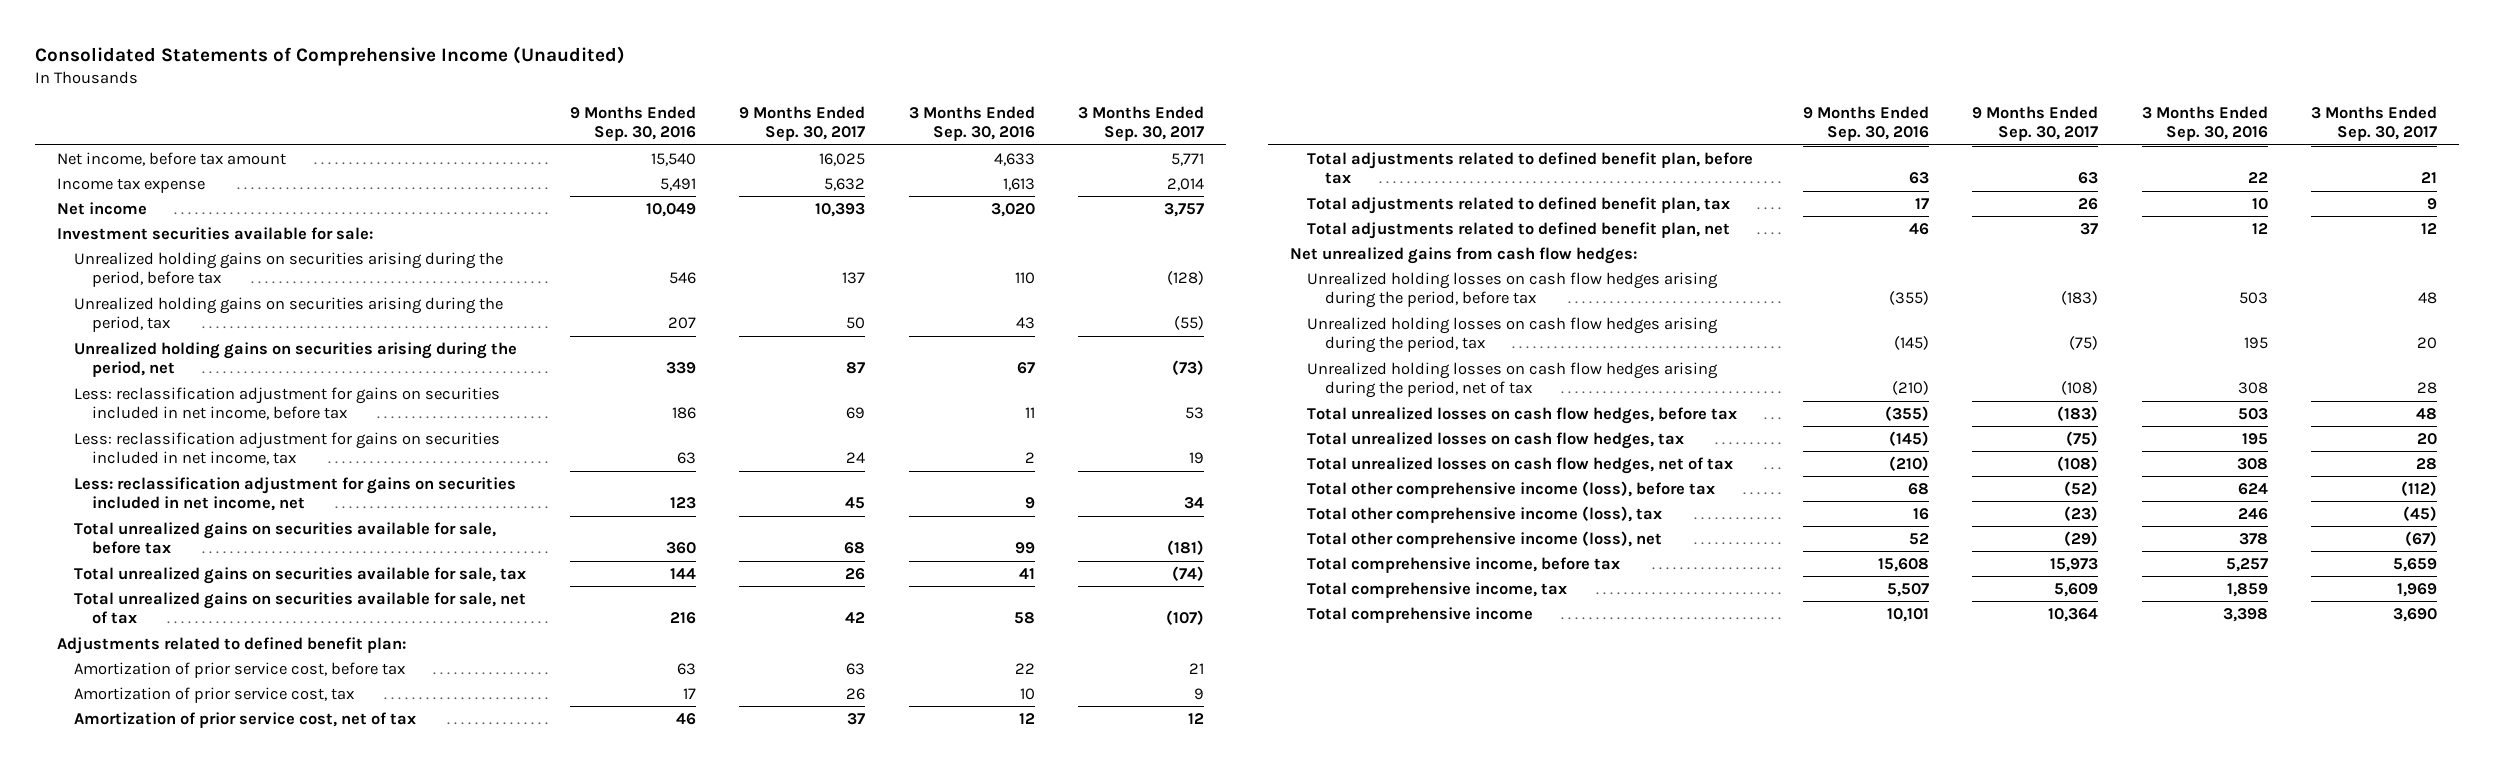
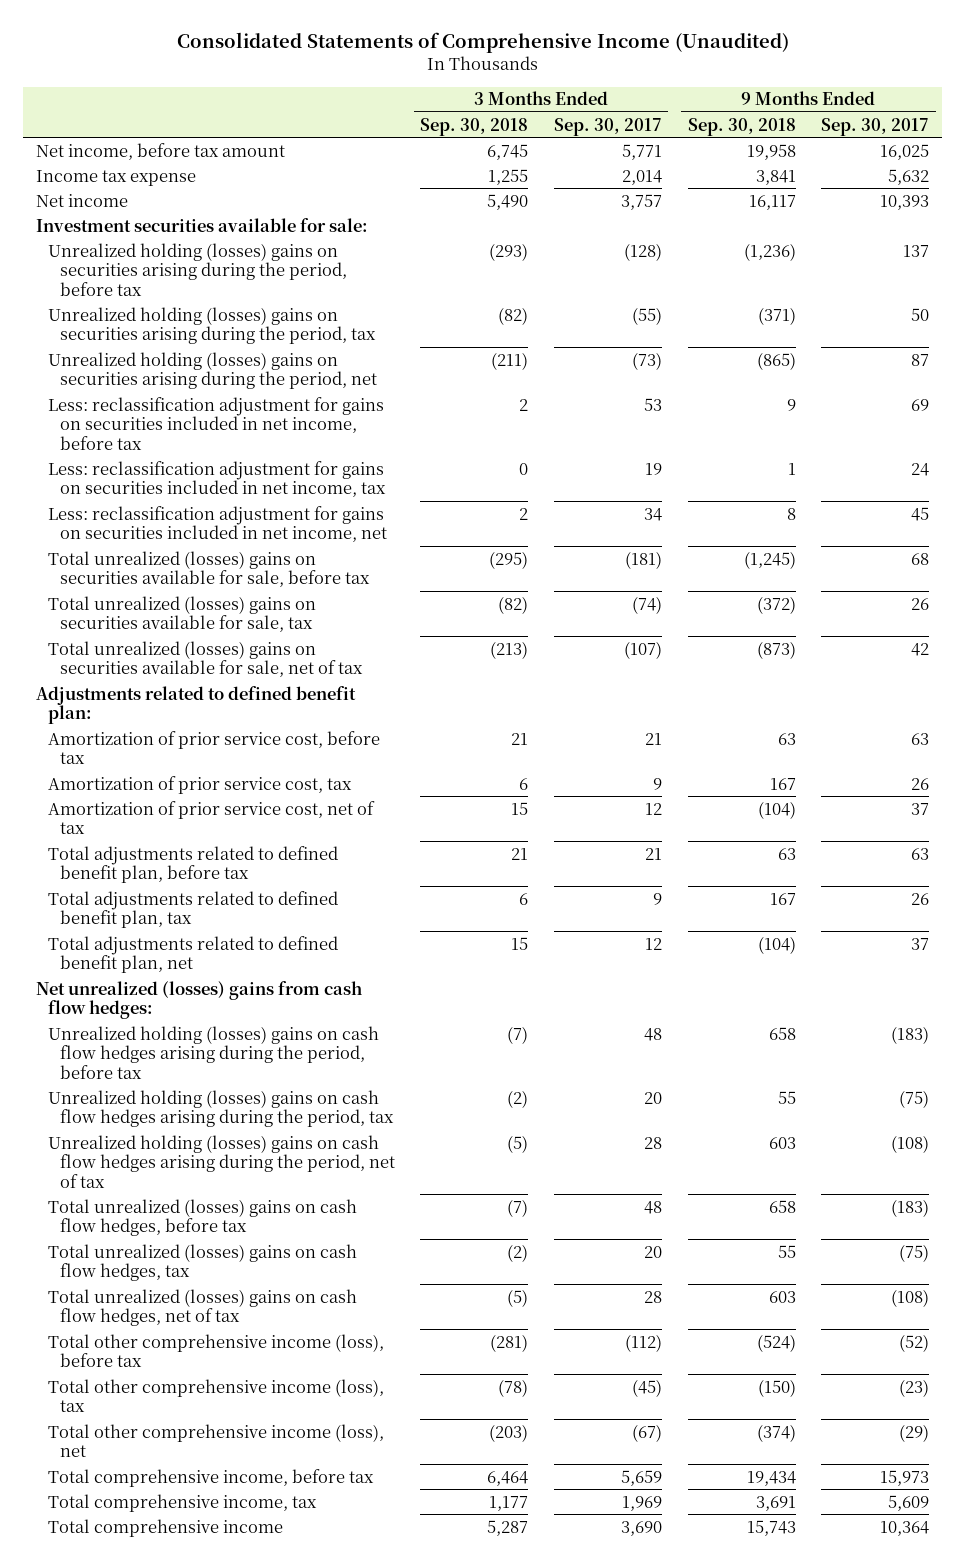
- | 9 Months Ended Sep. 30, 2016 | 9 Months Ended Sep. 30, 2017 | 3 Months Ended Sep. 30, 2016 | 3 Months Ended Sep. 30, 2017
+ | 3 Months Ended Sep. 30, 2018 | 3 Months Ended Sep. 30, 2017 | 9 Months Ended Sep. 30, 2018 | 9 Months Ended Sep. 30, 2017
- Unrealized holding gains on securities arising during the period, before tax | 546 | 137 | 110 | (128)
- Unrealized holding gains on securities arising during the period, tax | 207 | 50 | 43 | (55)
- Unrealized holding gains on securities arising during the period, net | 339 | 87 | 67 | (73)
+ Unrealized holding (losses) gains on securities arising during the period, before tax | (293) | (128) | (1,236) | 137
+ Unrealized holding (losses) gains on securities arising during the period, tax | (82) | (55) | (371) | 50
+ Unrealized holding (losses) gains on securities arising during the period, net | (211) | (73) | (865) | 87
- Total unrealized gains on securities available for sale, before tax | 360 | 68 | 99 | (181)
- Total unrealized gains on securities available for sale, tax | 144 | 26 | 41 | (74)
- Total unrealized gains on securities available for sale, net of tax | 216 | 42 | 58 | (107)
+ Total unrealized (losses) gains on securities available for sale, before tax | (295) | (181) | (1,245) | 68
+ Total unrealized (losses) gains on securities available for sale, tax | (82) | (74) | (372) | 26
+ Total unrealized (losses) gains on securities available for sale, net of tax | (213) | (107) | (873) | 42
- Net unrealized gains from cash flow hedges:
- Unrealized holding losses on cash flow hedges arising during the period, before tax | (355) | (183) | 503 | 48
- Unrealized holding losses on cash flow hedges arising during the period, tax | (145) | (75) | 195 | 20
- Unrealized holding losses on cash flow hedges arising during the period, net of tax | (210) | (108) | 308 | 28
- Total unrealized losses on cash flow hedges, before tax | (355) | (183) | 503 | 48
- Total unrealized losses on cash flow hedges, tax | (145) | (75) | 195 | 20
- Total unrealized losses on cash flow hedges, net of tax | (210) | (108) | 308 | 28
+ Net unrealized (losses) gains from cash flow hedges:
+ Unrealized holding (losses) gains on cash flow hedges arising during the period, before tax | (7) | 48 | 658 | (183)
+ Unrealized holding (losses) gains on cash flow hedges arising during the period, tax | (2) | 20 | 55 | (75)
+ Unrealized holding (losses) gains on cash flow hedges arising during the period, net of tax | (5) | 28 | 603 | (108)
+ Total unrealized (losses) gains on cash flow hedges, before tax | (7) | 48 | 658 | (183)
+ Total unrealized (losses) gains on cash flow hedges, tax | (2) | 20 | 55 | (75)
+ Total unrealized (losses) gains on cash flow hedges, net of tax | (5) | 28 | 603 | (108)

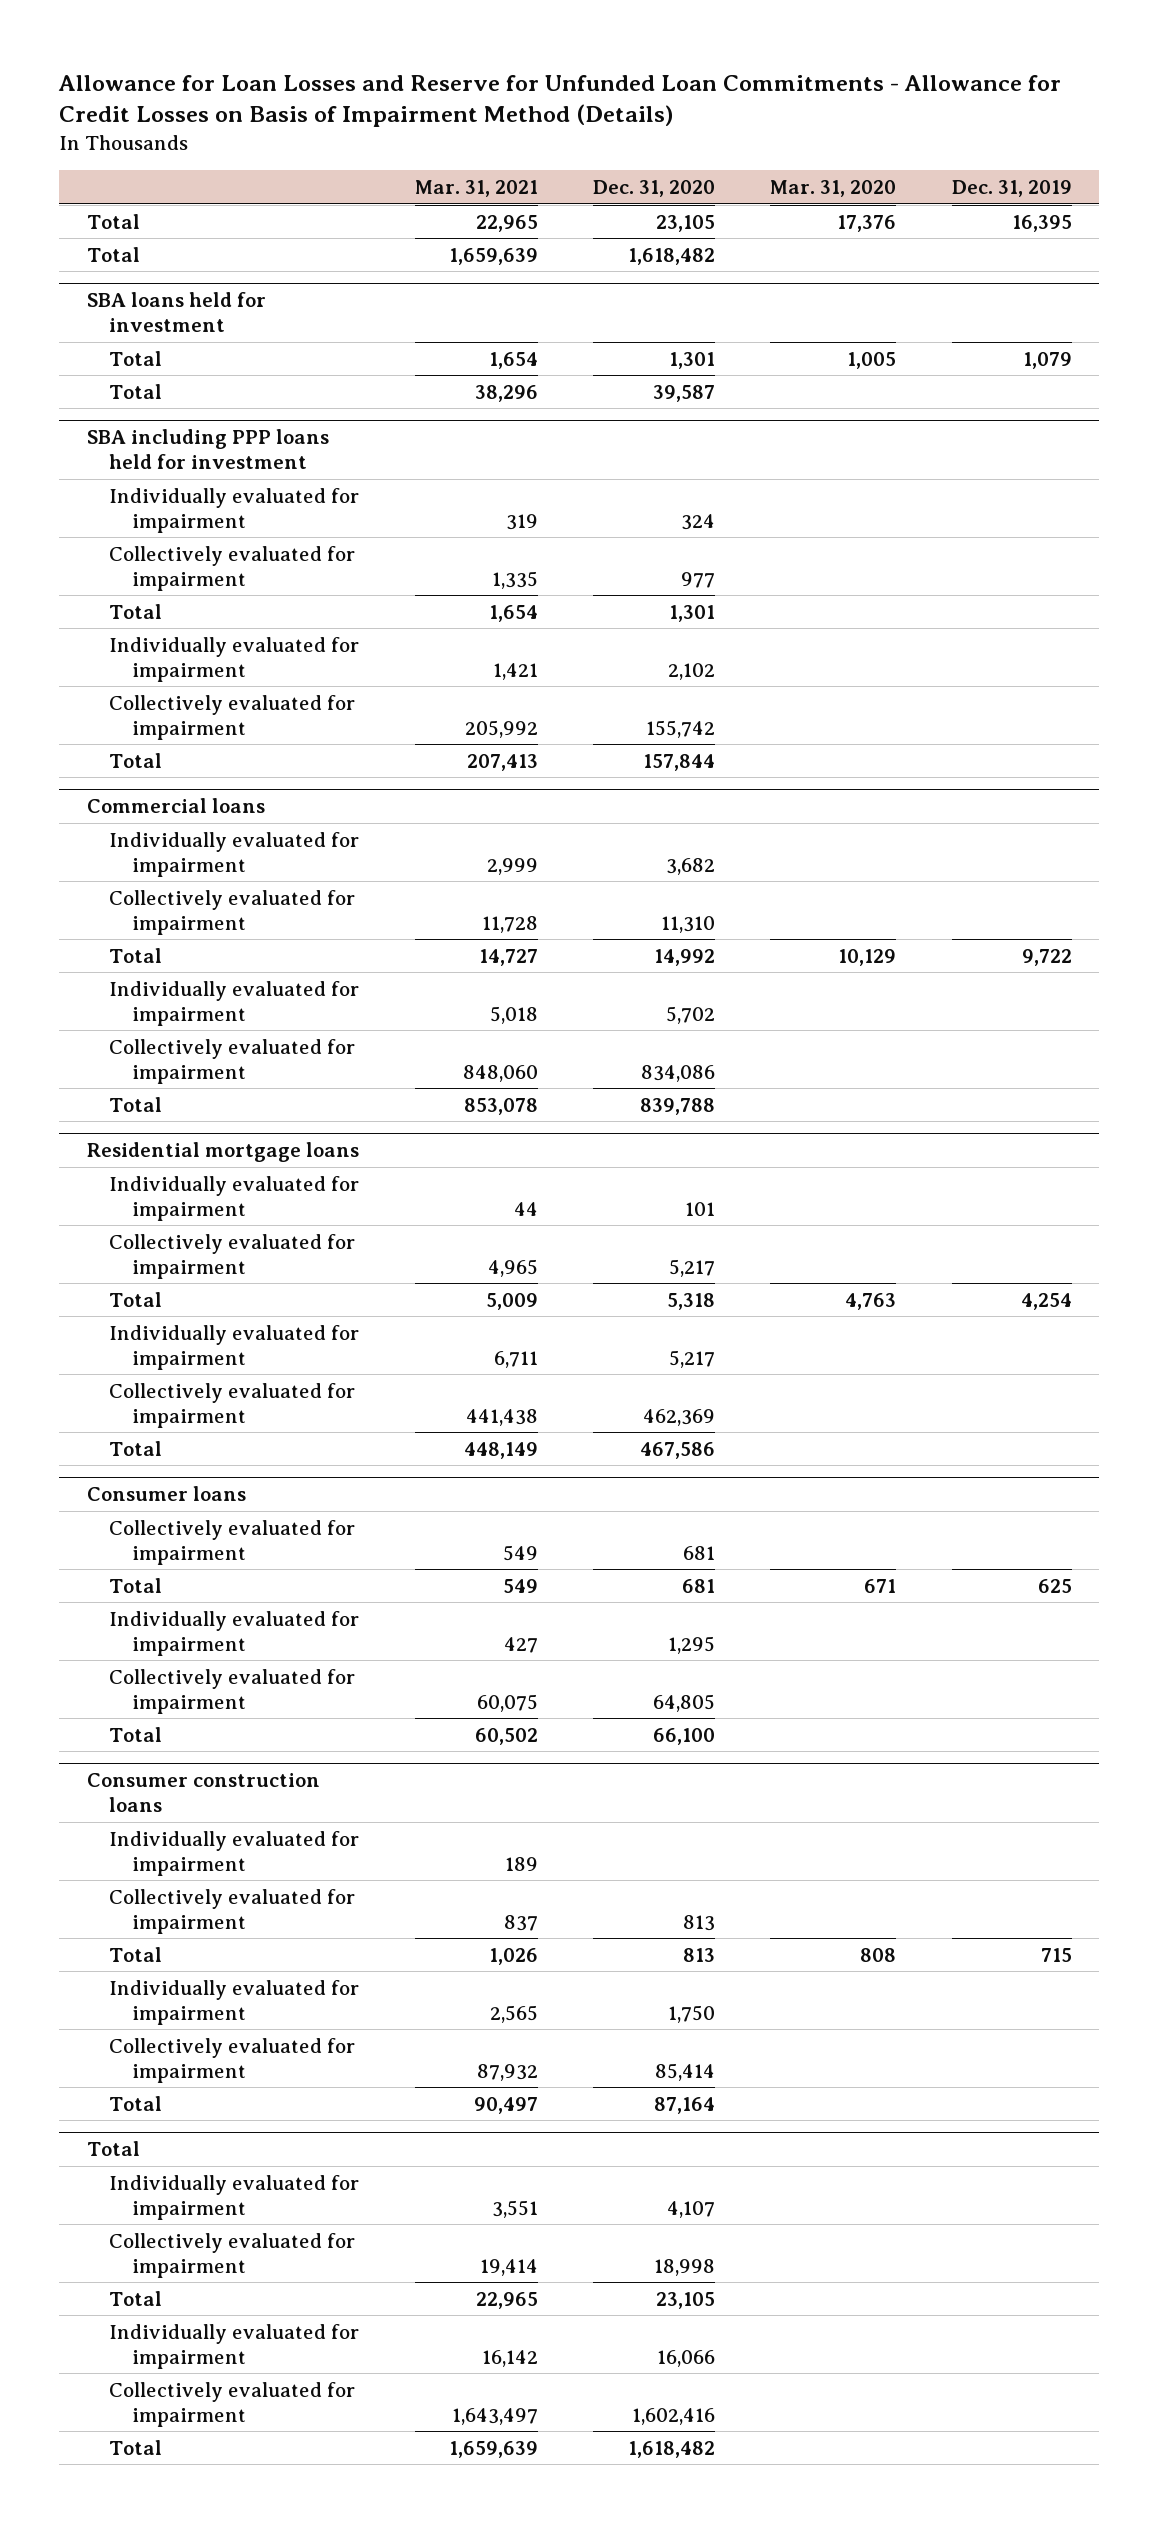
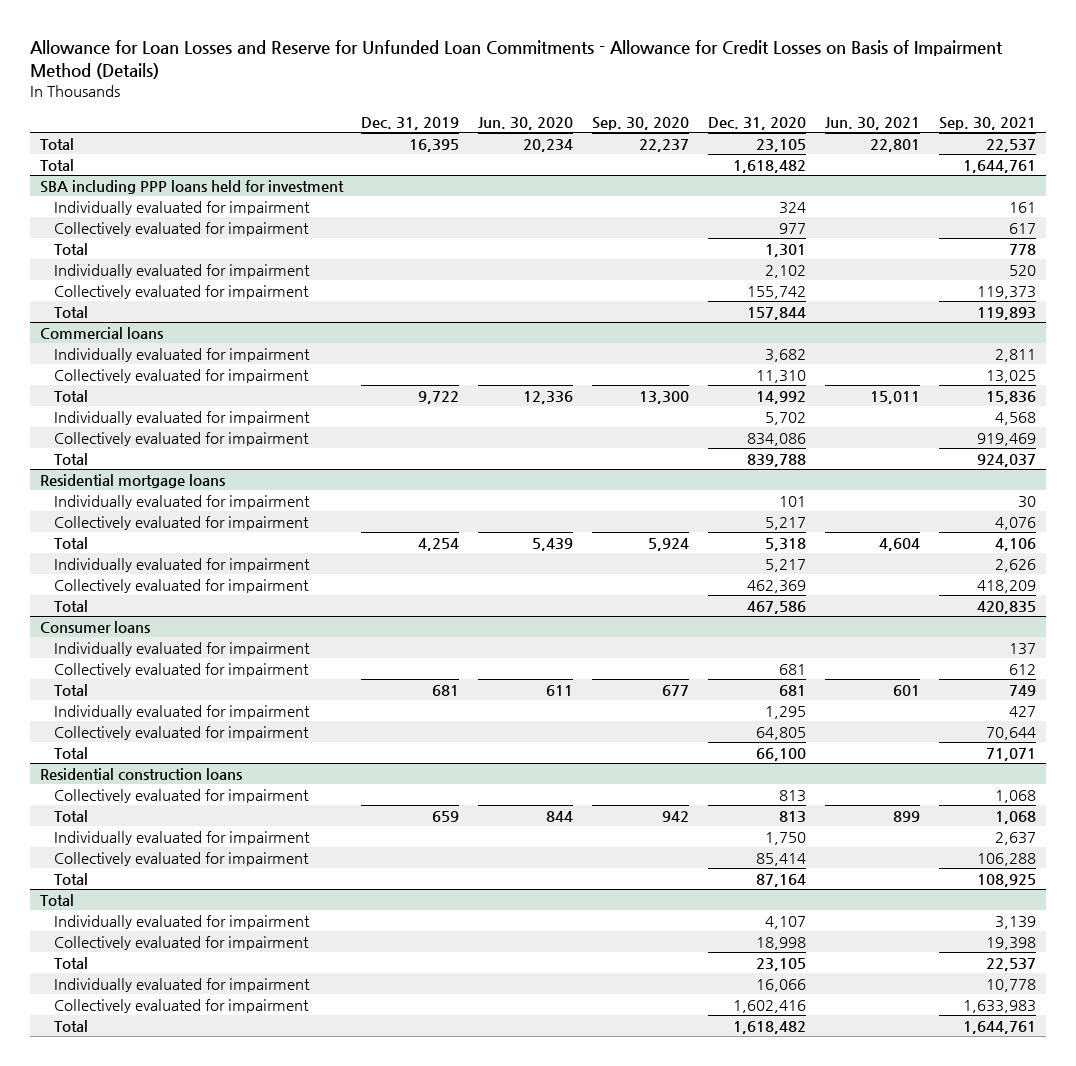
- | Mar. 31, 2021 | Dec. 31, 2020 | Mar. 31, 2020 | Dec. 31, 2019
+ | Dec. 31, 2019 | Jun. 30, 2020 | Sep. 30, 2020 | Dec. 31, 2020 | Jun. 30, 2021 | Sep. 30, 2021
- SBA loans held for investment
- Total | 1,654 | 1,301 | 1,005 | 1,079
- Total | 38,296 | 39,587 | |
@ Consumer loans
+ Individually evaluated for impairment | | | | | | 137
- Total | 549 | 681 | 671 | 625
+ Total | 681 | 611 | 677 | 681 | 601 | 749
- Consumer construction loans
- Individually evaluated for impairment | 189 | | |
+ Residential construction loans
- Total | 1,026 | 813 | 808 | 715
+ Total | 659 | 844 | 942 | 813 | 899 | 1,068

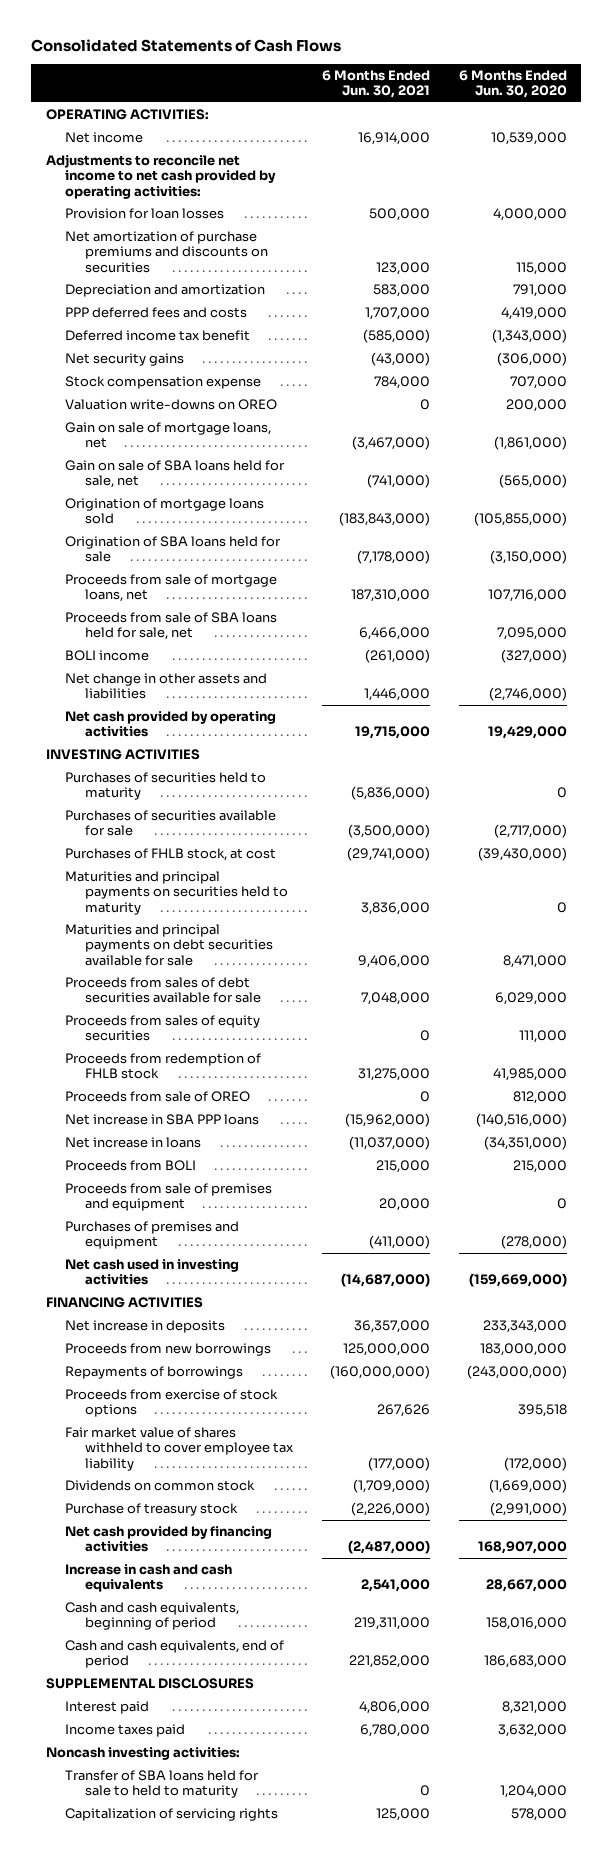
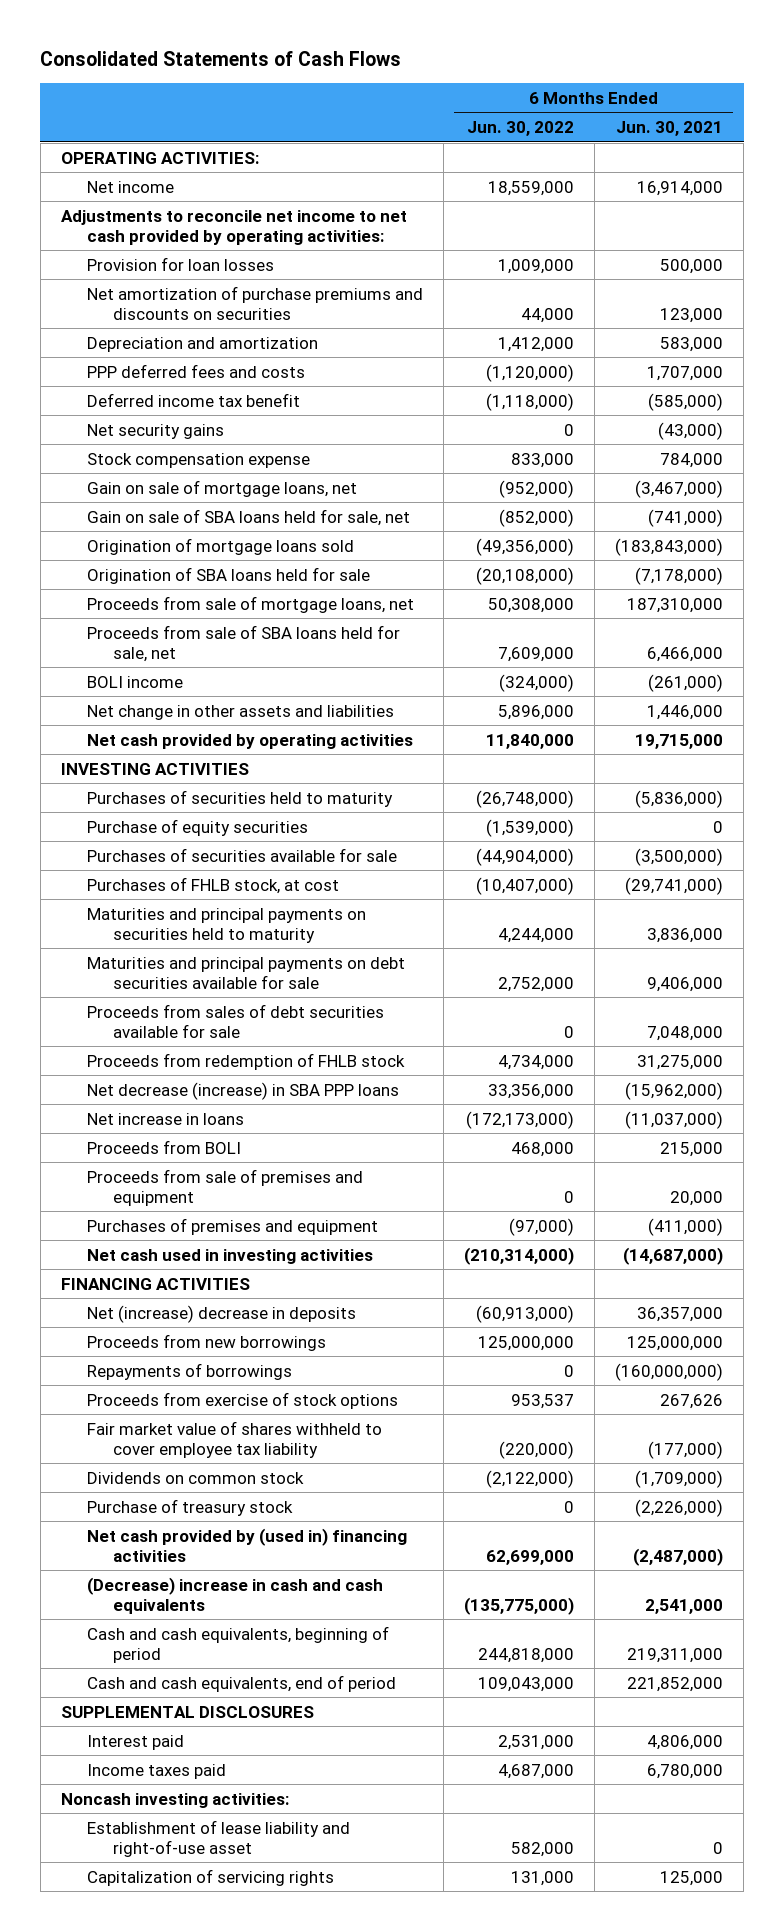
- | 6 Months Ended Jun. 30, 2021 | 6 Months Ended Jun. 30, 2020
+ | 6 Months Ended Jun. 30, 2022 | 6 Months Ended Jun. 30, 2021
- Valuation write-downs on OREO | 0 | 200,000
+ Purchase of equity securities | (1,539,000) | 0
- Proceeds from sales of equity securities | 0 | 111,000
- Proceeds from sale of OREO | 0 | 812,000
- Net increase in SBA PPP loans | (15,962,000) | (140,516,000)
+ Net decrease (increase) in SBA PPP loans | 33,356,000 | (15,962,000)
- Net increase in deposits | 36,357,000 | 233,343,000
+ Net (increase) decrease in deposits | (60,913,000) | 36,357,000
- Net cash provided by financing activities | (2,487,000) | 168,907,000
- Increase in cash and cash equivalents | 2,541,000 | 28,667,000
+ Net cash provided by (used in) financing activities | 62,699,000 | (2,487,000)
+ (Decrease) increase in cash and cash equivalents | (135,775,000) | 2,541,000
- Transfer of SBA loans held for sale to held to maturity | 0 | 1,204,000
+ Establishment of lease liability and right-of-use asset | 582,000 | 0

